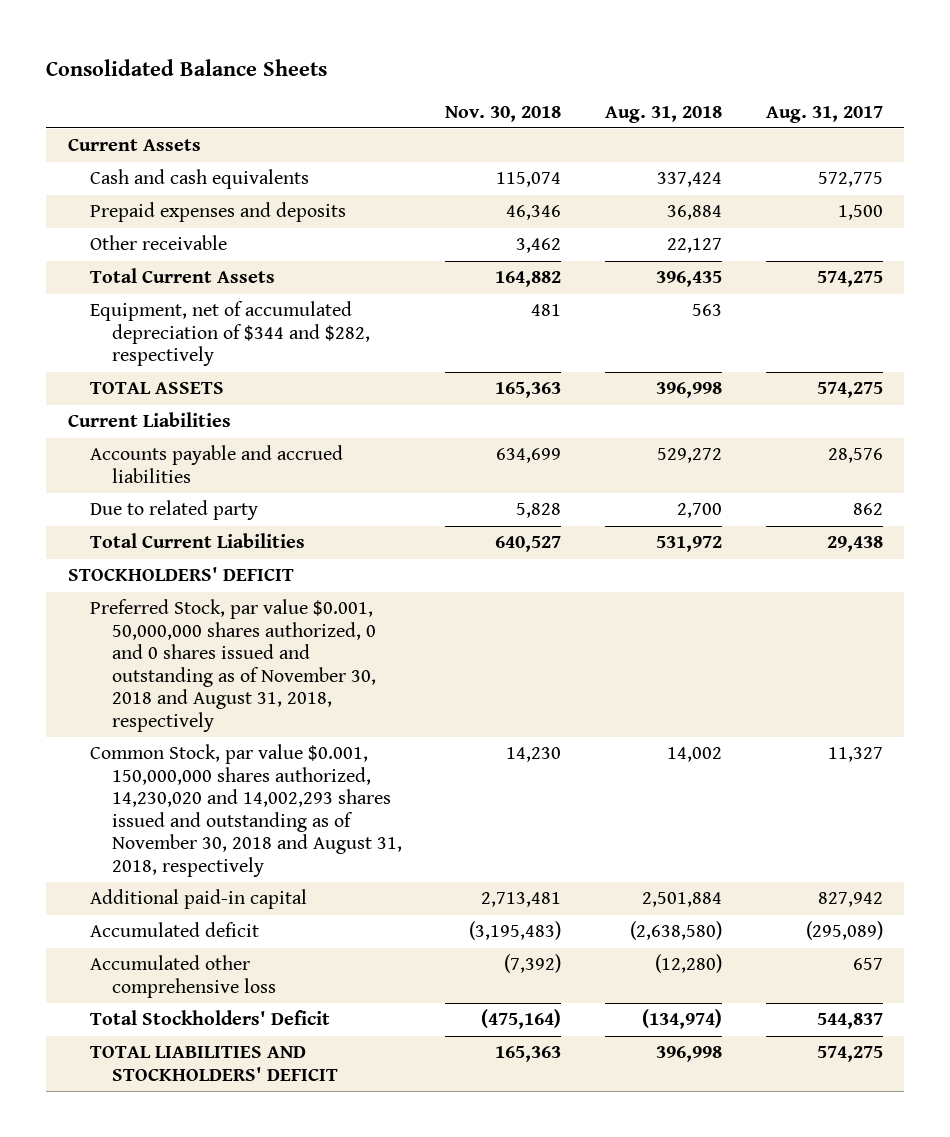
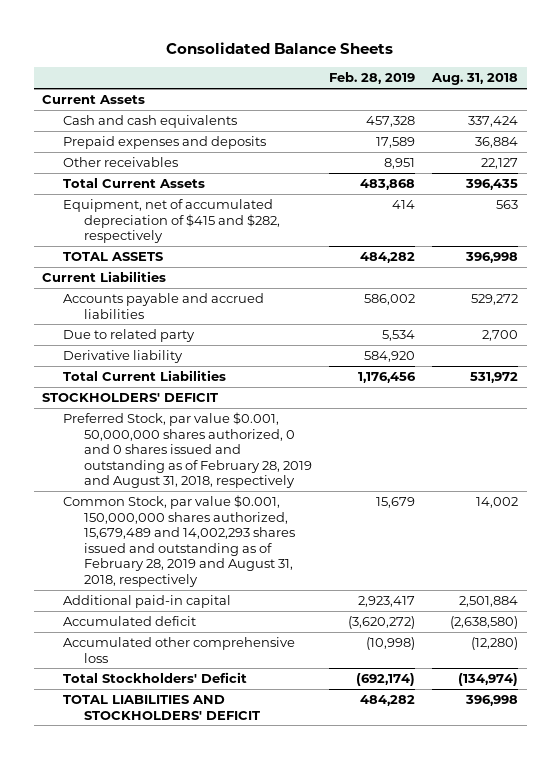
- | Nov. 30, 2018 | Aug. 31, 2018 | Aug. 31, 2017
+ | Feb. 28, 2019 | Aug. 31, 2018
- Other receivable | 3,462 | 22,127 |
+ Other receivables | 8,951 | 22,127
- Equipment, net of accumulated depreciation of $344 and $282, respectively | 481 | 563 |
+ Equipment, net of accumulated depreciation of $415 and $282, respectively | 414 | 563
+ Derivative liability | 584,920 |
- Preferred Stock, par value $0.001, 50,000,000 shares authorized, 0 and 0 shares issued and outstanding as of November 30, 2018 and August 31, 2018, respectively
- Common Stock, par value $0.001, 150,000,000 shares authorized, 14,230,020 and 14,002,293 shares issued and outstanding as of November 30, 2018 and August 31, 2018, respectively | 14,230 | 14,002 | 11,327
+ Preferred Stock, par value $0.001, 50,000,000 shares authorized, 0 and 0 shares issued and outstanding as of February 28, 2019 and August 31, 2018, respectively
+ Common Stock, par value $0.001, 150,000,000 shares authorized, 15,679,489 and 14,002,293 shares issued and outstanding as of February 28, 2019 and August 31, 2018, respectively | 15,679 | 14,002

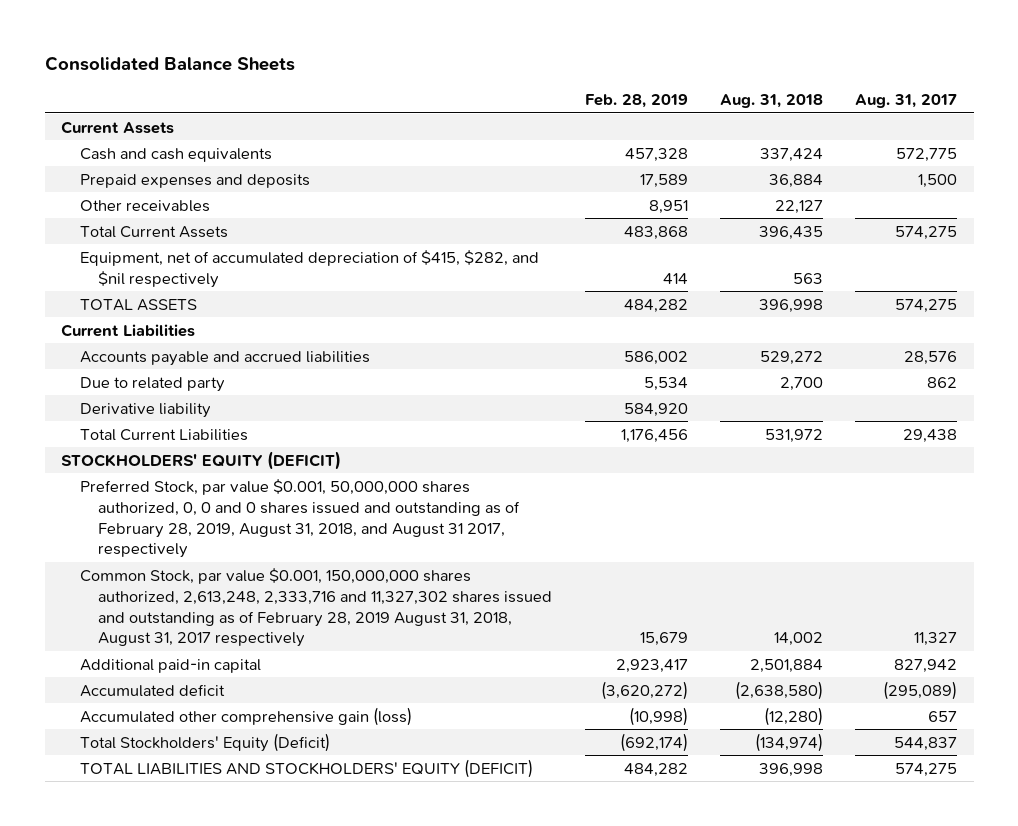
- | Feb. 28, 2019 | Aug. 31, 2018
+ | Feb. 28, 2019 | Aug. 31, 2018 | Aug. 31, 2017
- Equipment, net of accumulated depreciation of $415 and $282, respectively | 414 | 563
+ Equipment, net of accumulated depreciation of $415, $282, and $nil respectively | 414 | 563 |
- STOCKHOLDERS' DEFICIT
- Preferred Stock, par value $0.001, 50,000,000 shares authorized, 0 and 0 shares issued and outstanding as of February 28, 2019 and August 31, 2018, respectively
- Common Stock, par value $0.001, 150,000,000 shares authorized, 15,679,489 and 14,002,293 shares issued and outstanding as of February 28, 2019 and August 31, 2018, respectively | 15,679 | 14,002
+ STOCKHOLDERS' EQUITY (DEFICIT)
+ Preferred Stock, par value $0.001, 50,000,000 shares authorized, 0, 0 and 0 shares issued and outstanding as of February 28, 2019, August 31, 2018, and August 31 2017, respectively
+ Common Stock, par value $0.001, 150,000,000 shares authorized, 2,613,248, 2,333,716 and 11,327,302 shares issued and outstanding as of February 28, 2019 August 31, 2018, August 31, 2017 respectively | 15,679 | 14,002 | 11,327
- Accumulated other comprehensive loss | (10,998) | (12,280)
- Total Stockholders' Deficit | (692,174) | (134,974)
- TOTAL LIABILITIES AND STOCKHOLDERS' DEFICIT | 484,282 | 396,998
+ Accumulated other comprehensive gain (loss) | (10,998) | (12,280) | 657
+ Total Stockholders' Equity (Deficit) | (692,174) | (134,974) | 544,837
+ TOTAL LIABILITIES AND STOCKHOLDERS' EQUITY (DEFICIT) | 484,282 | 396,998 | 574,275

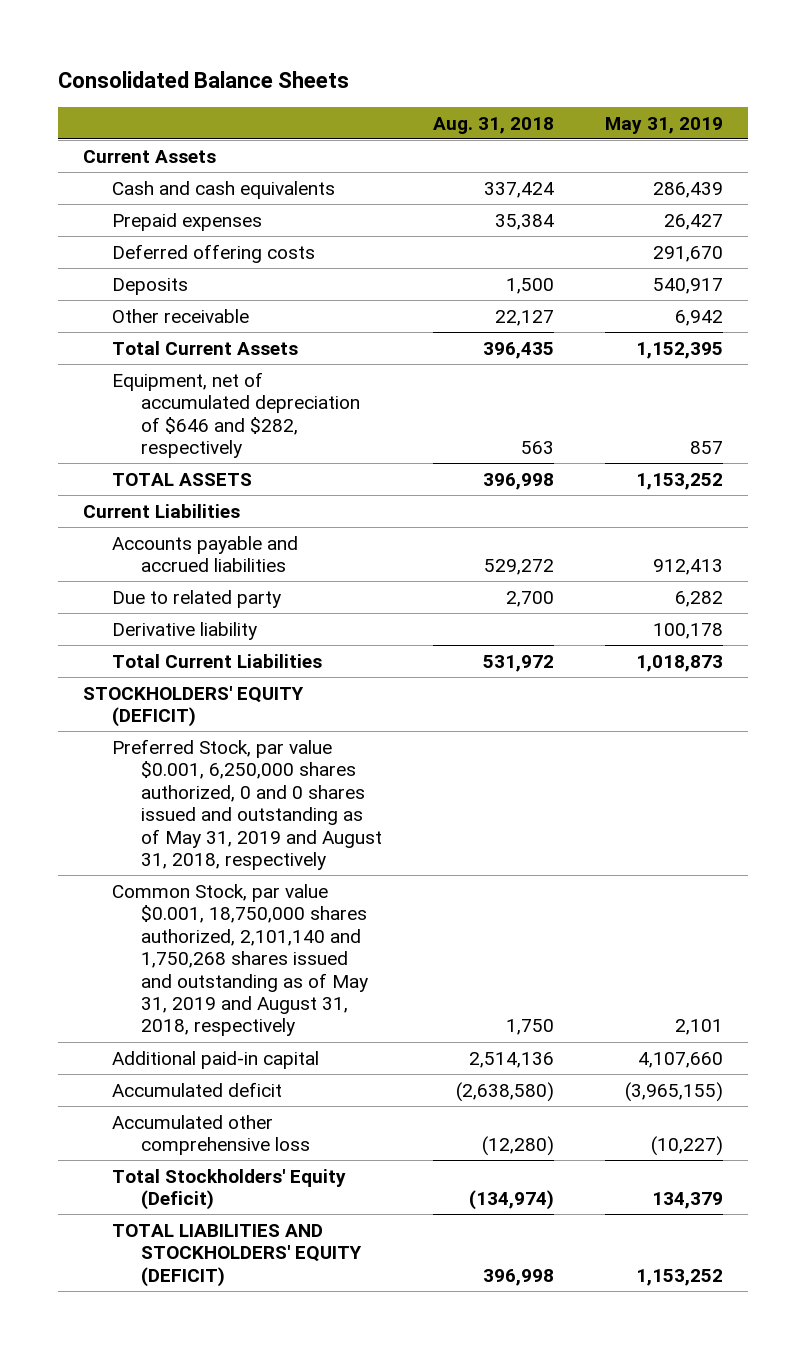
- | Feb. 28, 2019 | Aug. 31, 2018 | Aug. 31, 2017
+ | Aug. 31, 2018 | May 31, 2019
- Prepaid expenses and deposits | 17,589 | 36,884 | 1,500
- Other receivables | 8,951 | 22,127 |
+ Prepaid expenses | 35,384 | 26,427
+ Deferred offering costs | | 291,670
+ Deposits | 1,500 | 540,917
+ Other receivable | 22,127 | 6,942
- Equipment, net of accumulated depreciation of $415, $282, and $nil respectively | 414 | 563 |
+ Equipment, net of accumulated depreciation of $646 and $282, respectively | 563 | 857
- Preferred Stock, par value $0.001, 50,000,000 shares authorized, 0, 0 and 0 shares issued and outstanding as of February 28, 2019, August 31, 2018, and August 31 2017, respectively
- Common Stock, par value $0.001, 150,000,000 shares authorized, 2,613,248, 2,333,716 and 11,327,302 shares issued and outstanding as of February 28, 2019 August 31, 2018, August 31, 2017 respectively | 15,679 | 14,002 | 11,327
- Additional paid-in capital | 2,923,417 | 2,501,884 | 827,942
+ Preferred Stock, par value $0.001, 6,250,000 shares authorized, 0 and 0 shares issued and outstanding as of May 31, 2019 and August 31, 2018, respectively
+ Common Stock, par value $0.001, 18,750,000 shares authorized, 2,101,140 and 1,750,268 shares issued and outstanding as of May 31, 2019 and August 31, 2018, respectively | 1,750 | 2,101
+ Additional paid-in capital | 2,514,136 | 4,107,660
- Accumulated other comprehensive gain (loss) | (10,998) | (12,280) | 657
+ Accumulated other comprehensive loss | (12,280) | (10,227)

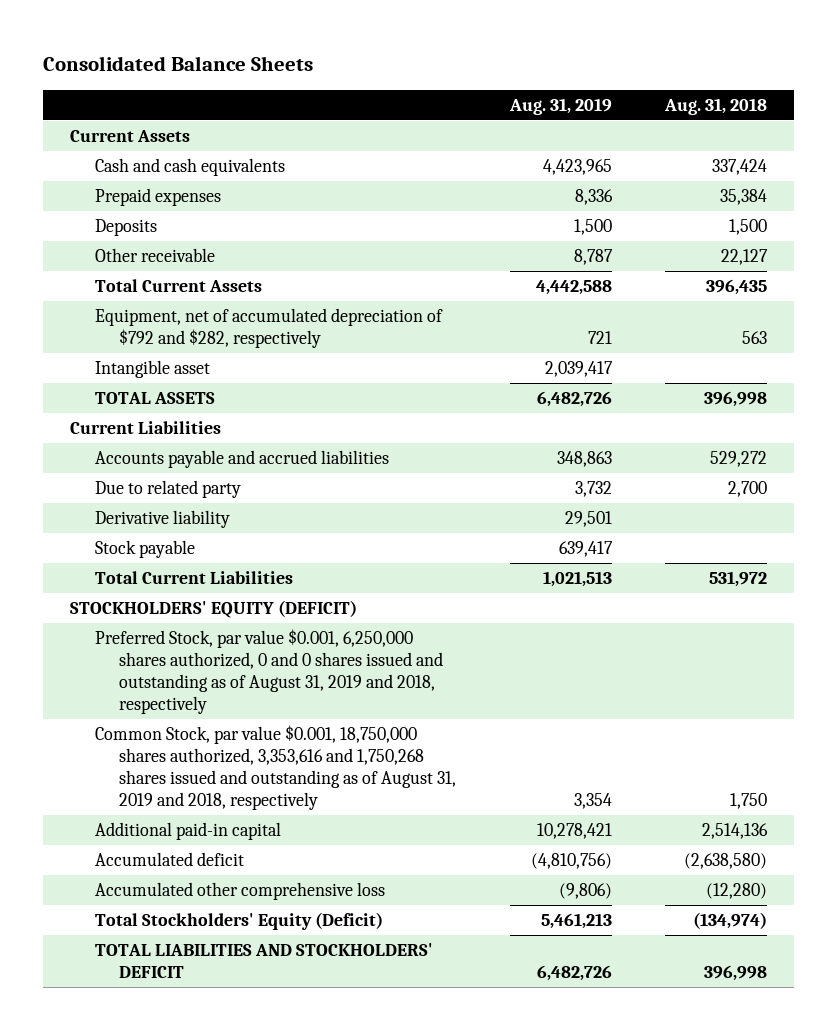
- | Aug. 31, 2018 | May 31, 2019
+ | Aug. 31, 2019 | Aug. 31, 2018
- Deferred offering costs | | 291,670
- Equipment, net of accumulated depreciation of $646 and $282, respectively | 563 | 857
+ Equipment, net of accumulated depreciation of $792 and $282, respectively | 721 | 563
+ Intangible asset | 2,039,417 |
+ Stock payable | 639,417 |
- Preferred Stock, par value $0.001, 6,250,000 shares authorized, 0 and 0 shares issued and outstanding as of May 31, 2019 and August 31, 2018, respectively
- Common Stock, par value $0.001, 18,750,000 shares authorized, 2,101,140 and 1,750,268 shares issued and outstanding as of May 31, 2019 and August 31, 2018, respectively | 1,750 | 2,101
+ Preferred Stock, par value $0.001, 6,250,000 shares authorized, 0 and 0 shares issued and outstanding as of August 31, 2019 and 2018, respectively
+ Common Stock, par value $0.001, 18,750,000 shares authorized, 3,353,616 and 1,750,268 shares issued and outstanding as of August 31, 2019 and 2018, respectively | 3,354 | 1,750
- TOTAL LIABILITIES AND STOCKHOLDERS' EQUITY (DEFICIT) | 396,998 | 1,153,252
+ TOTAL LIABILITIES AND STOCKHOLDERS' DEFICIT | 6,482,726 | 396,998

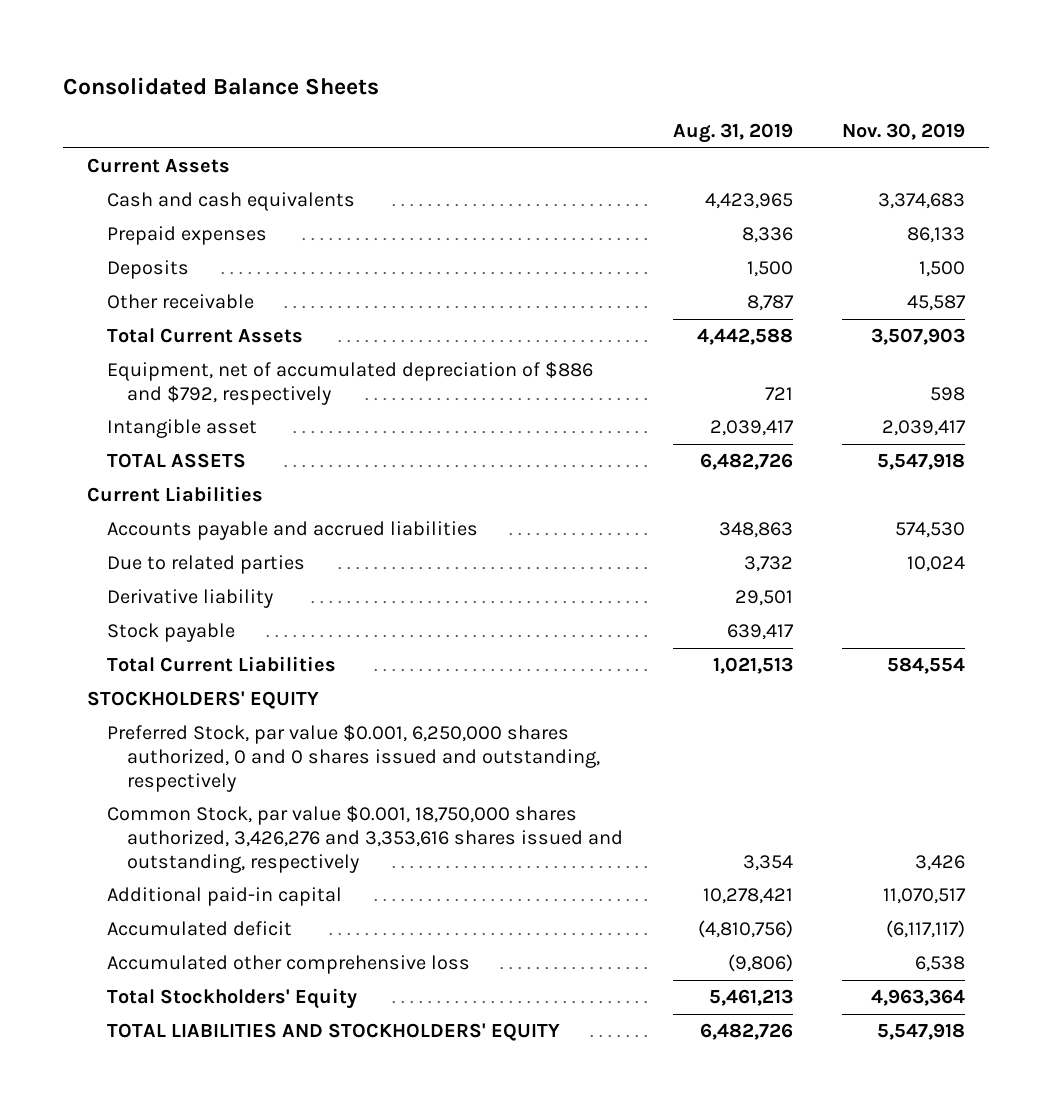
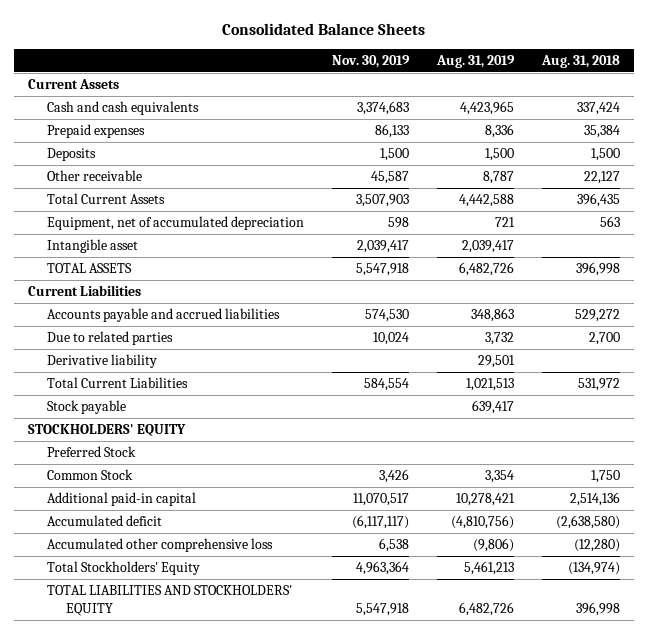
- | Aug. 31, 2019 | Nov. 30, 2019
+ | Nov. 30, 2019 | Aug. 31, 2019 | Aug. 31, 2018
- Equipment, net of accumulated depreciation of $886 and $792, respectively | 721 | 598
+ Equipment, net of accumulated depreciation | 598 | 721 | 563
moved down: Stock payable | | 639,417 |
- Preferred Stock, par value $0.001, 6,250,000 shares authorized, 0 and 0 shares issued and outstanding, respectively
- Common Stock, par value $0.001, 18,750,000 shares authorized, 3,426,276 and 3,353,616 shares issued and outstanding, respectively | 3,354 | 3,426
+ Preferred Stock
+ Common Stock | 3,426 | 3,354 | 1,750

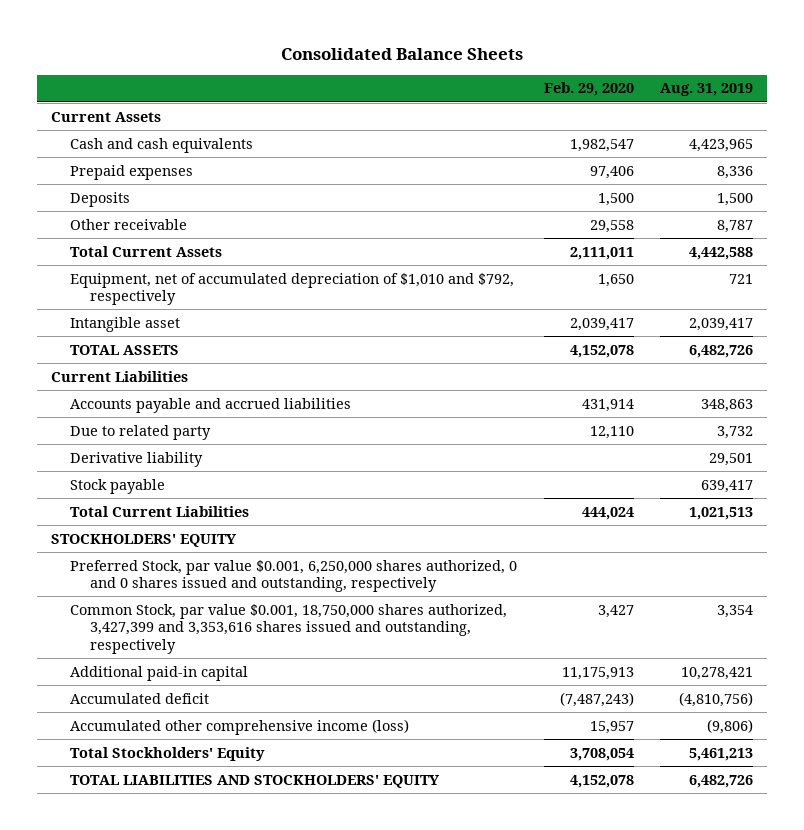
- | Nov. 30, 2019 | Aug. 31, 2019 | Aug. 31, 2018
+ | Feb. 29, 2020 | Aug. 31, 2019
- Equipment, net of accumulated depreciation | 598 | 721 | 563
+ Equipment, net of accumulated depreciation of $1,010 and $792, respectively | 1,650 | 721
- Due to related parties | 10,024 | 3,732 | 2,700
+ Due to related party | 12,110 | 3,732
moved down: Total Current Liabilities | 444,024 | 1,021,513
- Preferred Stock
- Common Stock | 3,426 | 3,354 | 1,750
+ Preferred Stock, par value $0.001, 6,250,000 shares authorized, 0 and 0 shares issued and outstanding, respectively
+ Common Stock, par value $0.001, 18,750,000 shares authorized, 3,427,399 and 3,353,616 shares issued and outstanding, respectively | 3,427 | 3,354
- Accumulated other comprehensive loss | 6,538 | (9,806) | (12,280)
+ Accumulated other comprehensive income (loss) | 15,957 | (9,806)

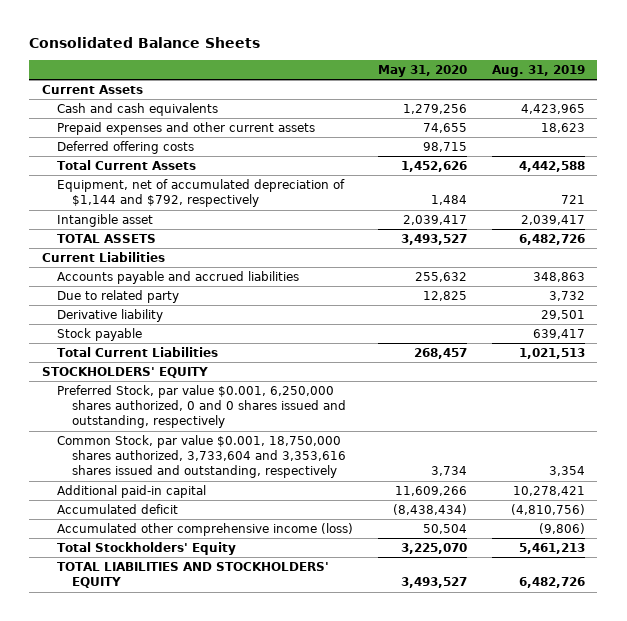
- | Feb. 29, 2020 | Aug. 31, 2019
+ | May 31, 2020 | Aug. 31, 2019
- Prepaid expenses | 97,406 | 8,336
- Deposits | 1,500 | 1,500
- Other receivable | 29,558 | 8,787
+ Prepaid expenses and other current assets | 74,655 | 18,623
+ Deferred offering costs | 98,715 |
- Equipment, net of accumulated depreciation of $1,010 and $792, respectively | 1,650 | 721
+ Equipment, net of accumulated depreciation of $1,144 and $792, respectively | 1,484 | 721
- Common Stock, par value $0.001, 18,750,000 shares authorized, 3,427,399 and 3,353,616 shares issued and outstanding, respectively | 3,427 | 3,354
+ Common Stock, par value $0.001, 18,750,000 shares authorized, 3,733,604 and 3,353,616 shares issued and outstanding, respectively | 3,734 | 3,354

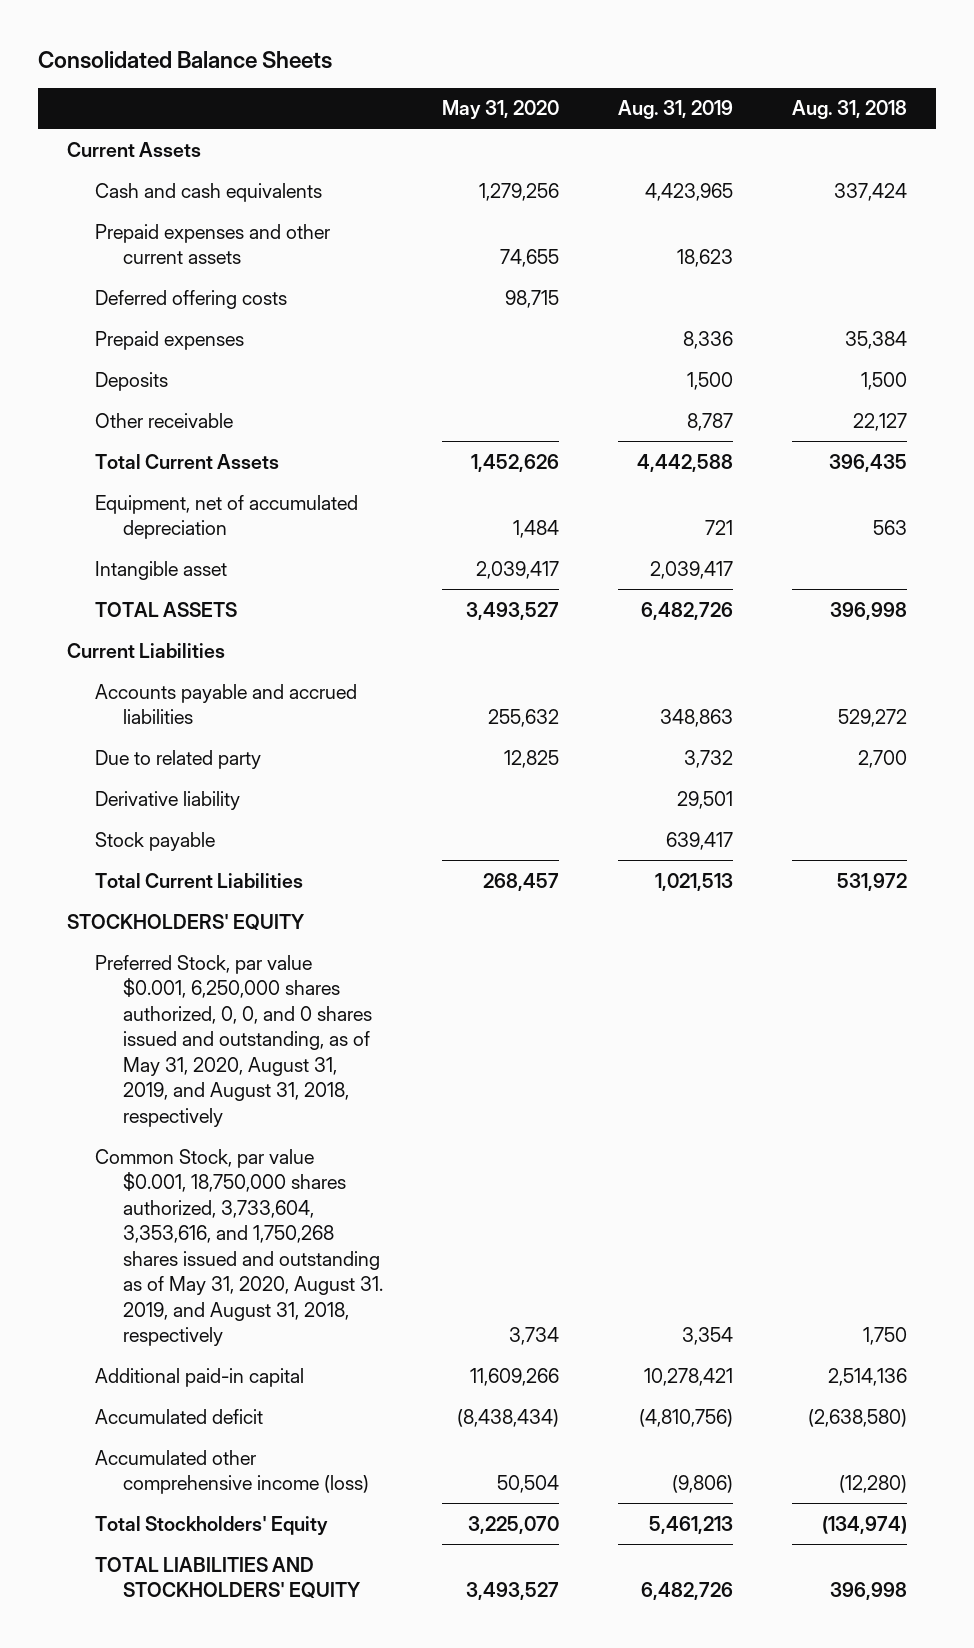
- | May 31, 2020 | Aug. 31, 2019
+ | May 31, 2020 | Aug. 31, 2019 | Aug. 31, 2018
+ Prepaid expenses | | 8,336 | 35,384
+ Deposits | | 1,500 | 1,500
+ Other receivable | | 8,787 | 22,127
- Equipment, net of accumulated depreciation of $1,144 and $792, respectively | 1,484 | 721
+ Equipment, net of accumulated depreciation | 1,484 | 721 | 563
- Preferred Stock, par value $0.001, 6,250,000 shares authorized, 0 and 0 shares issued and outstanding, respectively
- Common Stock, par value $0.001, 18,750,000 shares authorized, 3,733,604 and 3,353,616 shares issued and outstanding, respectively | 3,734 | 3,354
+ Preferred Stock, par value $0.001, 6,250,000 shares authorized, 0, 0, and 0 shares issued and outstanding, as of May 31, 2020, August 31, 2019, and August 31, 2018, respectively
+ Common Stock, par value $0.001, 18,750,000 shares authorized, 3,733,604, 3,353,616, and 1,750,268 shares issued and outstanding as of May 31, 2020, August 31. 2019, and August 31, 2018, respectively | 3,734 | 3,354 | 1,750

